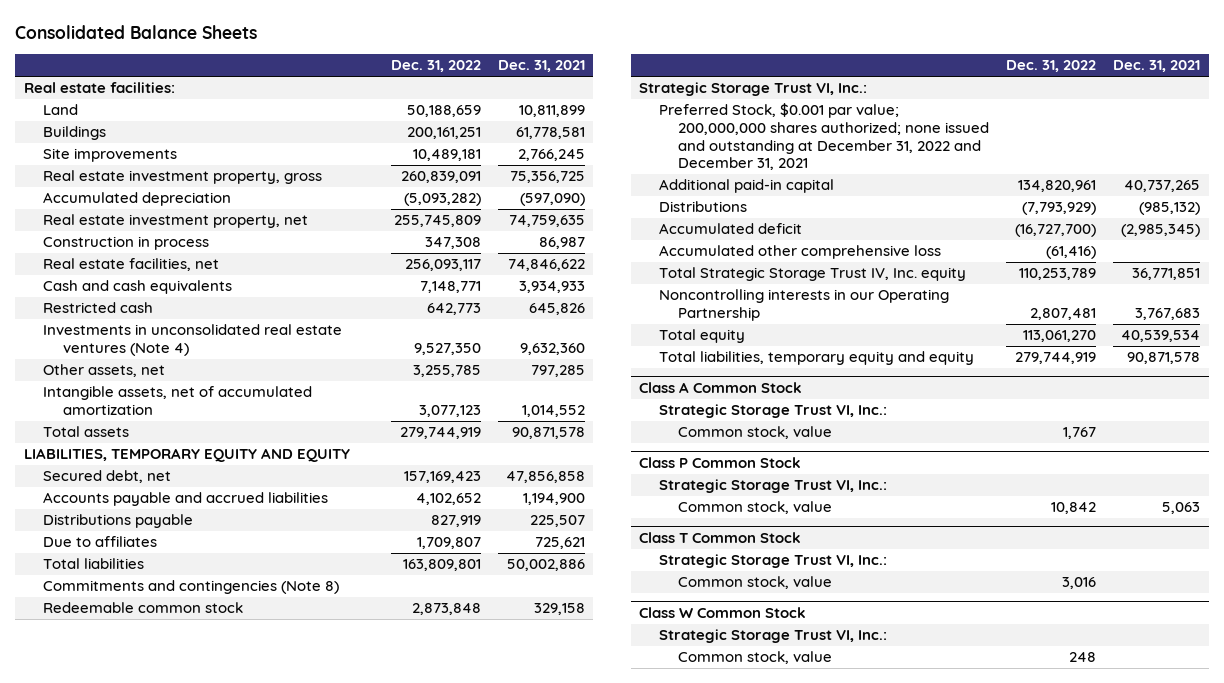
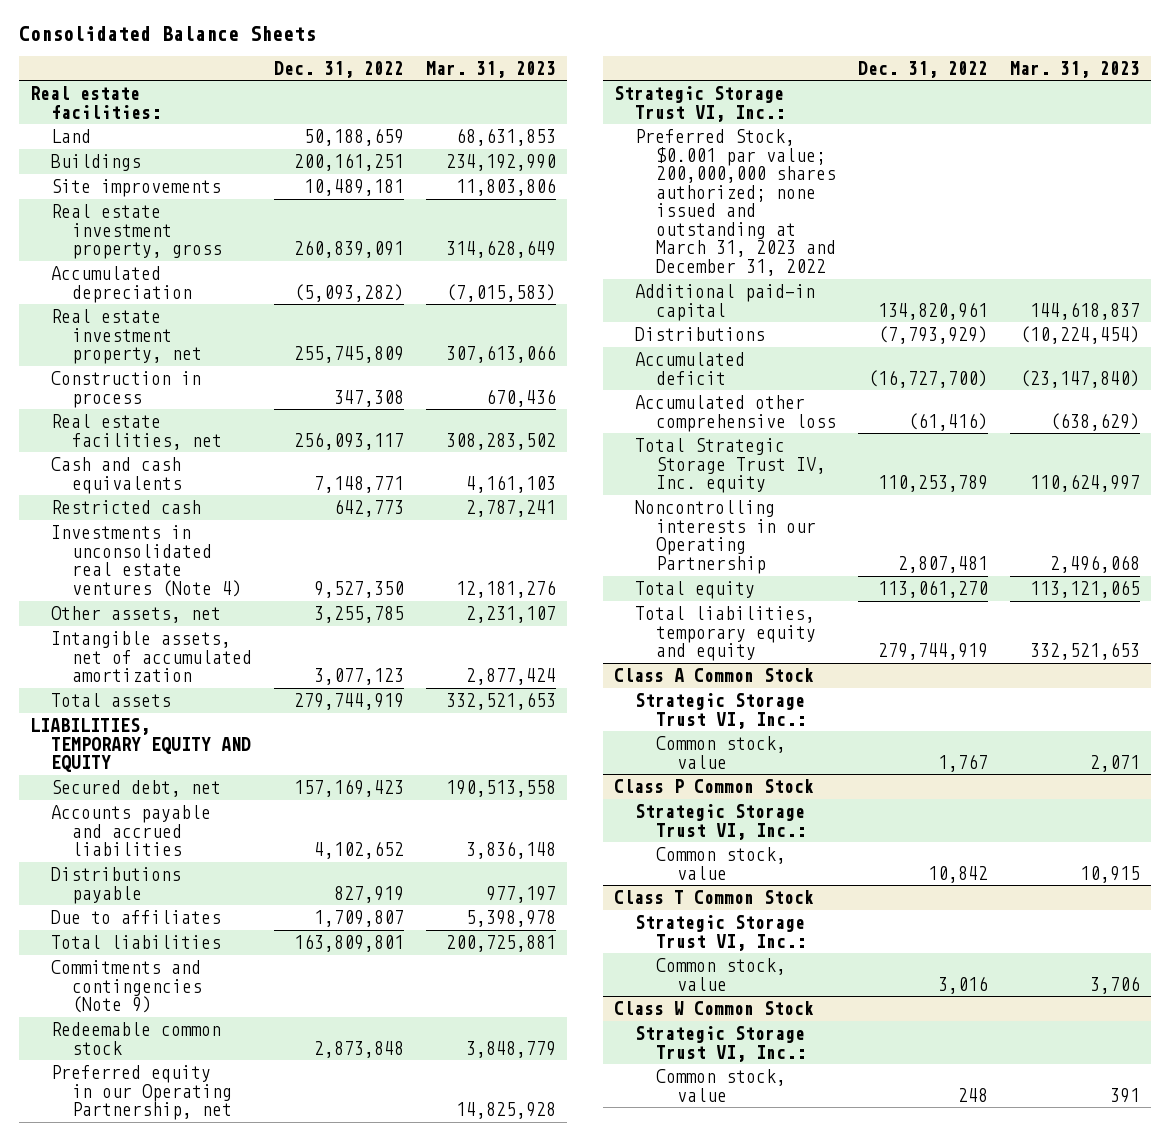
- | Dec. 31, 2022 | Dec. 31, 2021
+ | Dec. 31, 2022 | Mar. 31, 2023
- Commitments and contingencies (Note 8)
+ Commitments and contingencies (Note 9)
+ Preferred equity in our Operating Partnership, net | | 14,825,928
- Preferred Stock, $0.001 par value; 200,000,000 shares authorized; none issued and outstanding at December 31, 2022 and December 31, 2021
+ Preferred Stock, $0.001 par value; 200,000,000 shares authorized; none issued and outstanding at March 31, 2023 and December 31, 2022

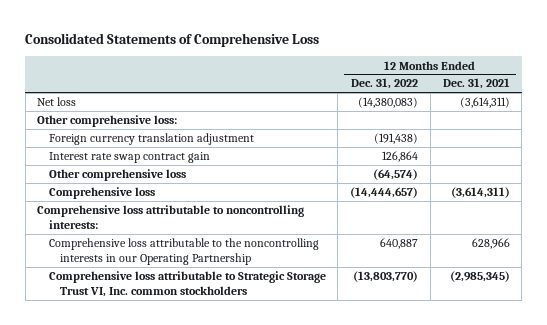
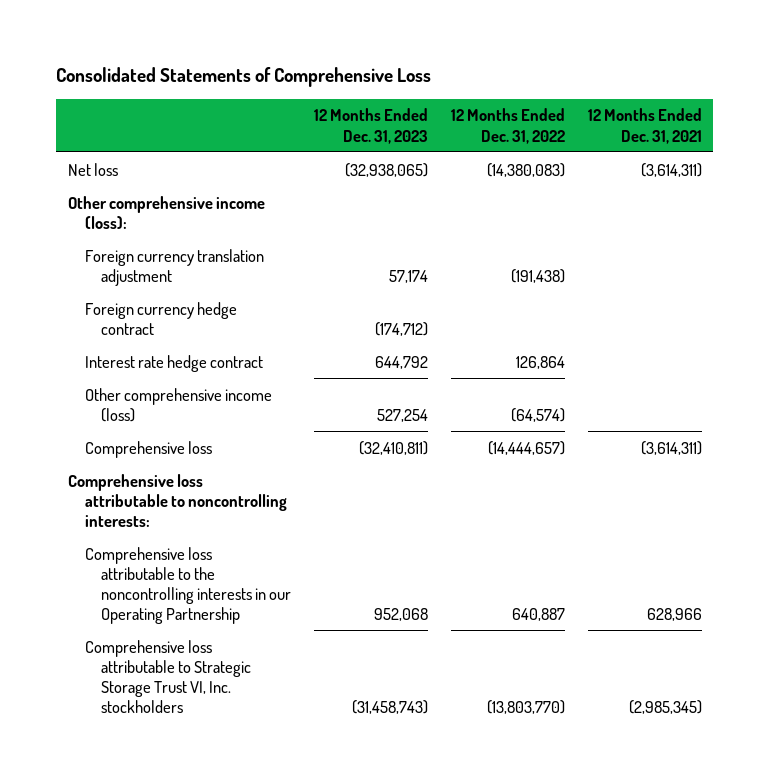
- | 12 Months Ended Dec. 31, 2022 | 12 Months Ended Dec. 31, 2021
+ | 12 Months Ended Dec. 31, 2023 | 12 Months Ended Dec. 31, 2022 | 12 Months Ended Dec. 31, 2021
- Other comprehensive loss:
+ Other comprehensive income (loss):
- Interest rate swap contract gain | 126,864 |
- Other comprehensive loss | (64,574) |
+ Foreign currency hedge contract | (174,712) | |
+ Interest rate hedge contract | 644,792 | 126,864 |
+ Other comprehensive income (loss) | 527,254 | (64,574) |
- Comprehensive loss attributable to Strategic Storage Trust VI, Inc. common stockholders | (13,803,770) | (2,985,345)
+ Comprehensive loss attributable to Strategic Storage Trust VI, Inc. stockholders | (31,458,743) | (13,803,770) | (2,985,345)

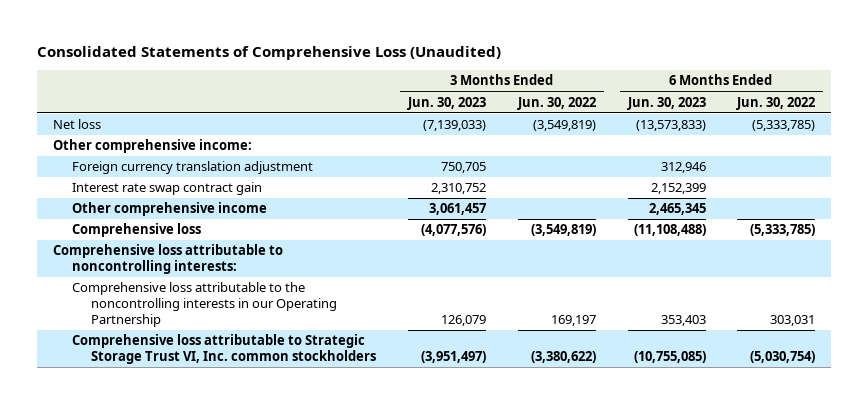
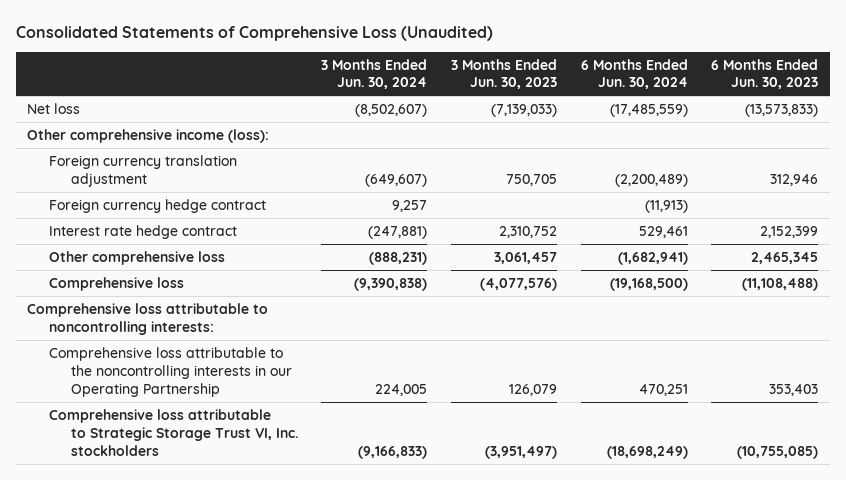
- | 3 Months Ended Jun. 30, 2023 | 3 Months Ended Jun. 30, 2022 | 6 Months Ended Jun. 30, 2023 | 6 Months Ended Jun. 30, 2022
+ | 3 Months Ended Jun. 30, 2024 | 3 Months Ended Jun. 30, 2023 | 6 Months Ended Jun. 30, 2024 | 6 Months Ended Jun. 30, 2023
- Other comprehensive income:
+ Other comprehensive income (loss):
- Interest rate swap contract gain | 2,310,752 | | 2,152,399 |
- Other comprehensive income | 3,061,457 | | 2,465,345 |
+ Foreign currency hedge contract | 9,257 | | (11,913) |
+ Interest rate hedge contract | (247,881) | 2,310,752 | 529,461 | 2,152,399
+ Other comprehensive loss | (888,231) | 3,061,457 | (1,682,941) | 2,465,345
- Comprehensive loss attributable to Strategic Storage Trust VI, Inc. common stockholders | (3,951,497) | (3,380,622) | (10,755,085) | (5,030,754)
+ Comprehensive loss attributable to Strategic Storage Trust VI, Inc. stockholders | (9,166,833) | (3,951,497) | (18,698,249) | (10,755,085)

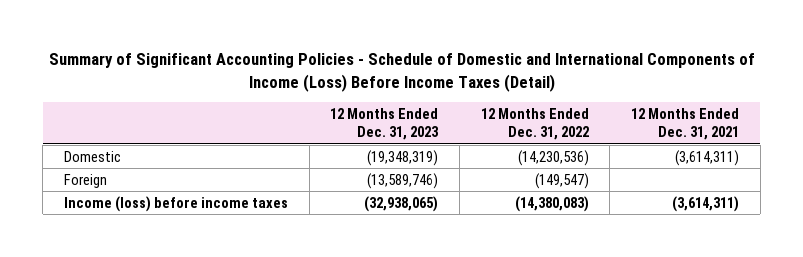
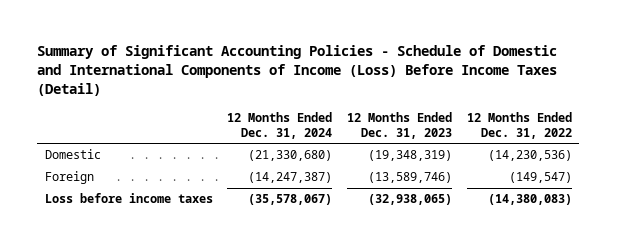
- | 12 Months Ended Dec. 31, 2023 | 12 Months Ended Dec. 31, 2022 | 12 Months Ended Dec. 31, 2021
+ | 12 Months Ended Dec. 31, 2024 | 12 Months Ended Dec. 31, 2023 | 12 Months Ended Dec. 31, 2022
- Income (loss) before income taxes | (32,938,065) | (14,380,083) | (3,614,311)
+ Loss before income taxes | (35,578,067) | (32,938,065) | (14,380,083)

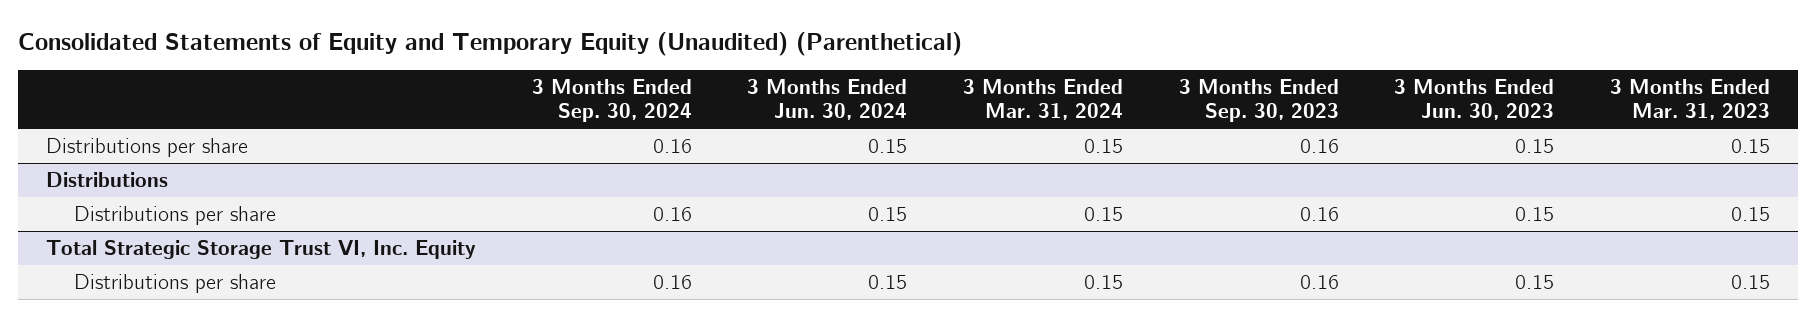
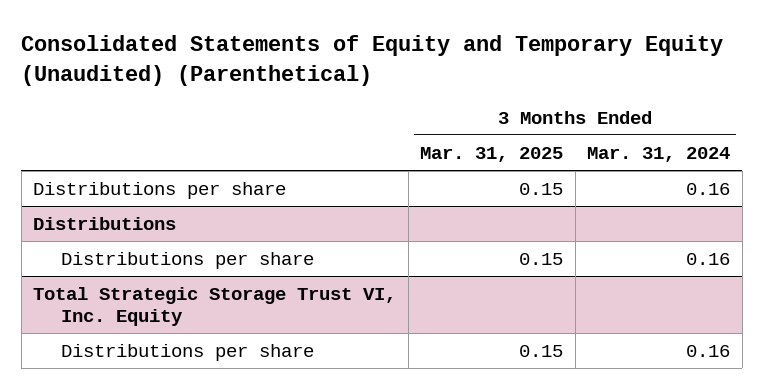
- | 3 Months Ended Sep. 30, 2024 | 3 Months Ended Jun. 30, 2024 | 3 Months Ended Mar. 31, 2024 | 3 Months Ended Sep. 30, 2023 | 3 Months Ended Jun. 30, 2023 | 3 Months Ended Mar. 31, 2023
+ | 3 Months Ended Mar. 31, 2025 | 3 Months Ended Mar. 31, 2024
- Distributions per share | 0.16 | 0.15 | 0.15 | 0.16 | 0.15 | 0.15
+ Distributions per share | 0.15 | 0.16
@ Distributions
- Distributions per share | 0.16 | 0.15 | 0.15 | 0.16 | 0.15 | 0.15
+ Distributions per share | 0.15 | 0.16
@ Total Strategic Storage Trust VI, Inc. Equity
- Distributions per share | 0.16 | 0.15 | 0.15 | 0.16 | 0.15 | 0.15
+ Distributions per share | 0.15 | 0.16

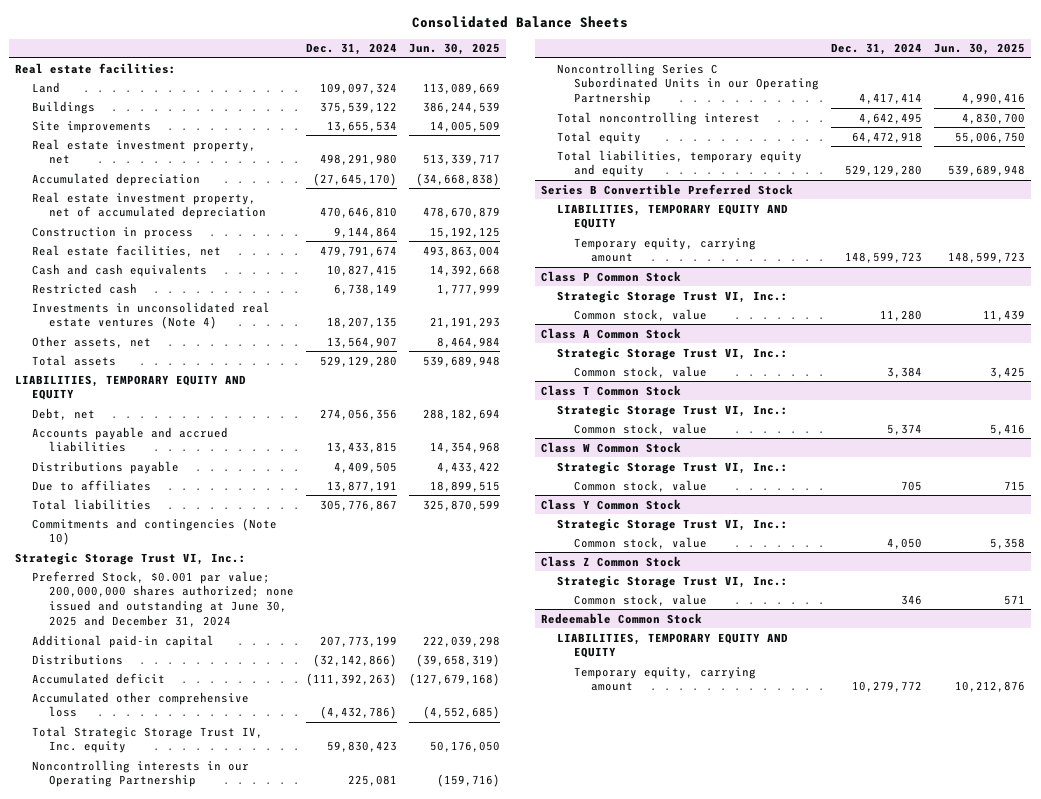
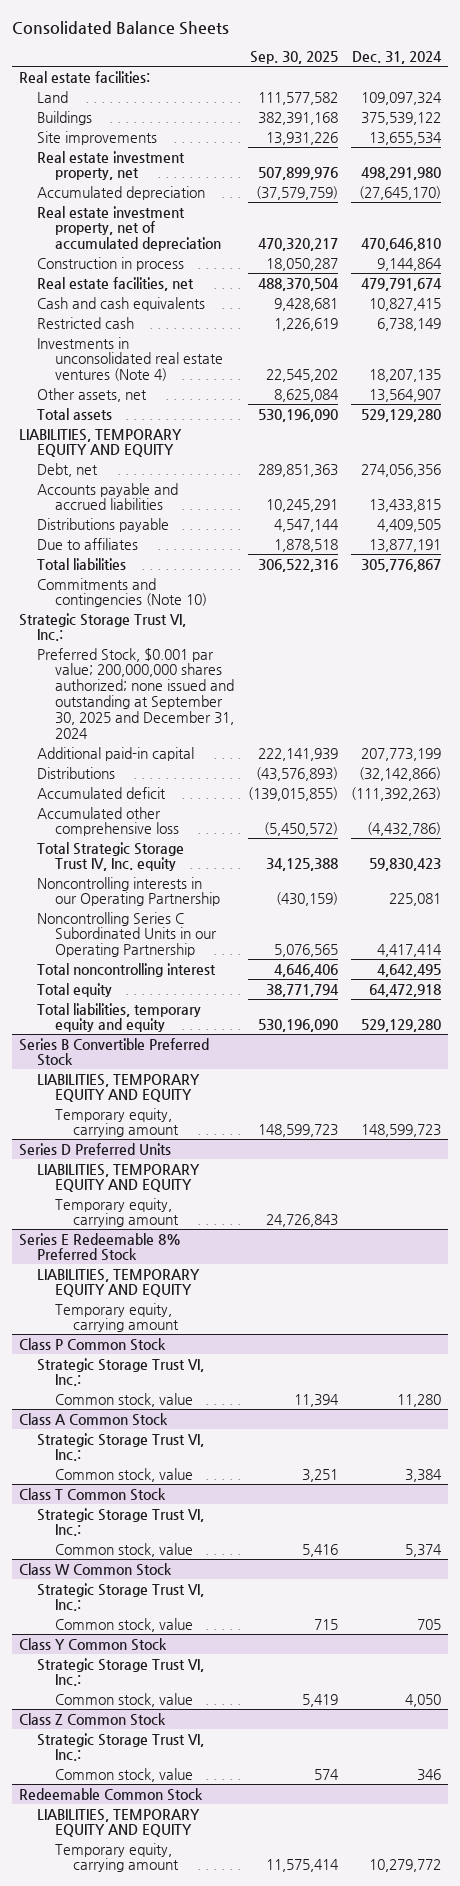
- | Dec. 31, 2024 | Jun. 30, 2025
+ | Sep. 30, 2025 | Dec. 31, 2024
- Preferred Stock, $0.001 par value; 200,000,000 shares authorized; none issued and outstanding at June 30, 2025 and December 31, 2024
+ Preferred Stock, $0.001 par value; 200,000,000 shares authorized; none issued and outstanding at September 30, 2025 and December 31, 2024
+ Series D Preferred Units
+ LIABILITIES, TEMPORARY EQUITY AND EQUITY
+ Temporary equity, carrying amount | 24,726,843 |
+ Series E Redeemable 8% Preferred Stock
+ LIABILITIES, TEMPORARY EQUITY AND EQUITY
+ Temporary equity, carrying amount

